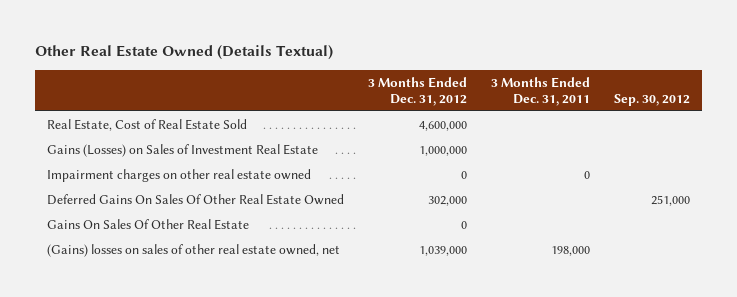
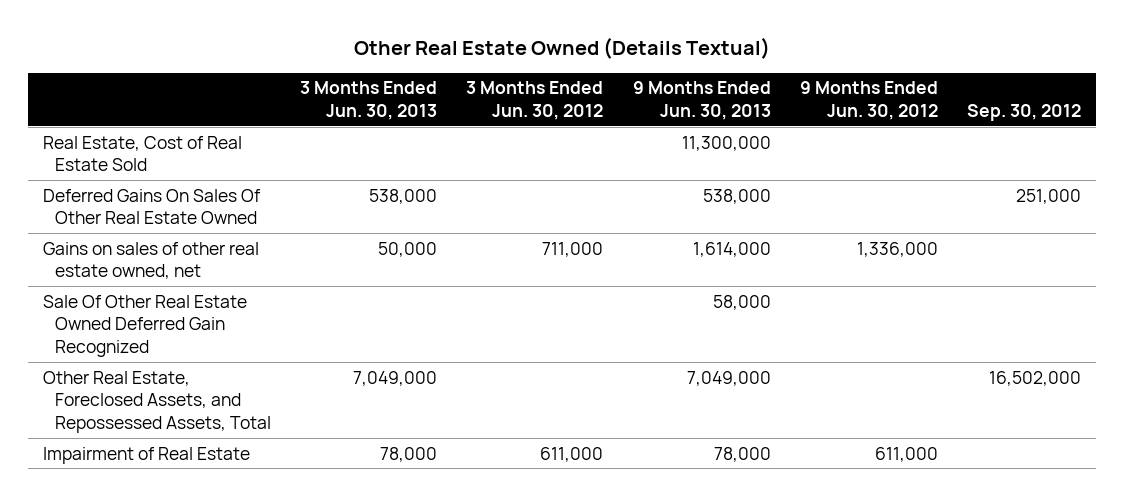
- | 3 Months Ended Dec. 31, 2012 | 3 Months Ended Dec. 31, 2011 | Sep. 30, 2012
+ | 3 Months Ended Jun. 30, 2013 | 3 Months Ended Jun. 30, 2012 | 9 Months Ended Jun. 30, 2013 | 9 Months Ended Jun. 30, 2012 | Sep. 30, 2012
- Gains (Losses) on Sales of Investment Real Estate | 1,000,000 | |
- Impairment charges on other real estate owned | 0 | 0 |
- Gains On Sales Of Other Real Estate | 0 | |
- (Gains) losses on sales of other real estate owned, net | 1,039,000 | 198,000 |
+ Gains on sales of other real estate owned, net | 50,000 | 711,000 | 1,614,000 | 1,336,000 |
+ Sale Of Other Real Estate Owned Deferred Gain Recognized | | | 58,000 | |
+ Other Real Estate, Foreclosed Assets, and Repossessed Assets, Total | 7,049,000 | | 7,049,000 | | 16,502,000
+ Impairment of Real Estate | 78,000 | 611,000 | 78,000 | 611,000 |

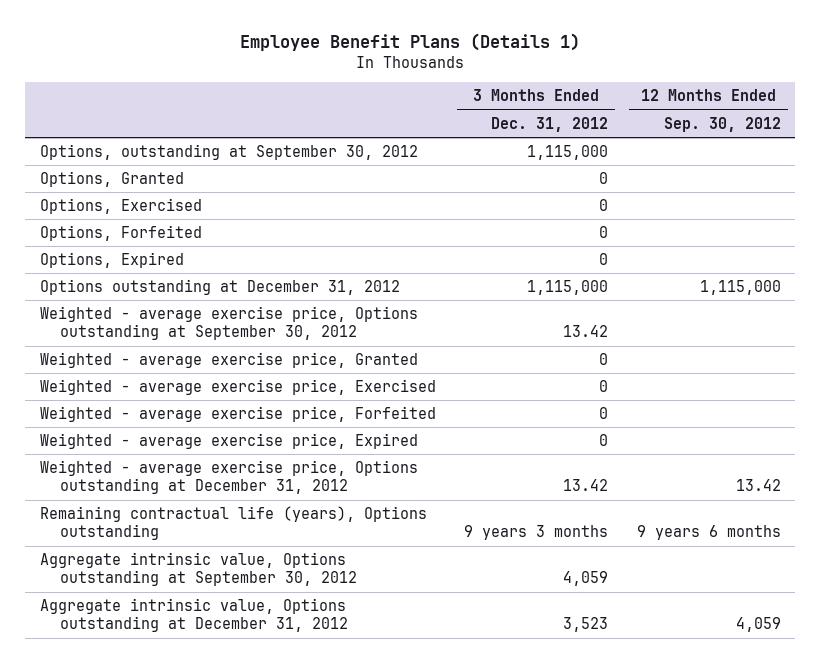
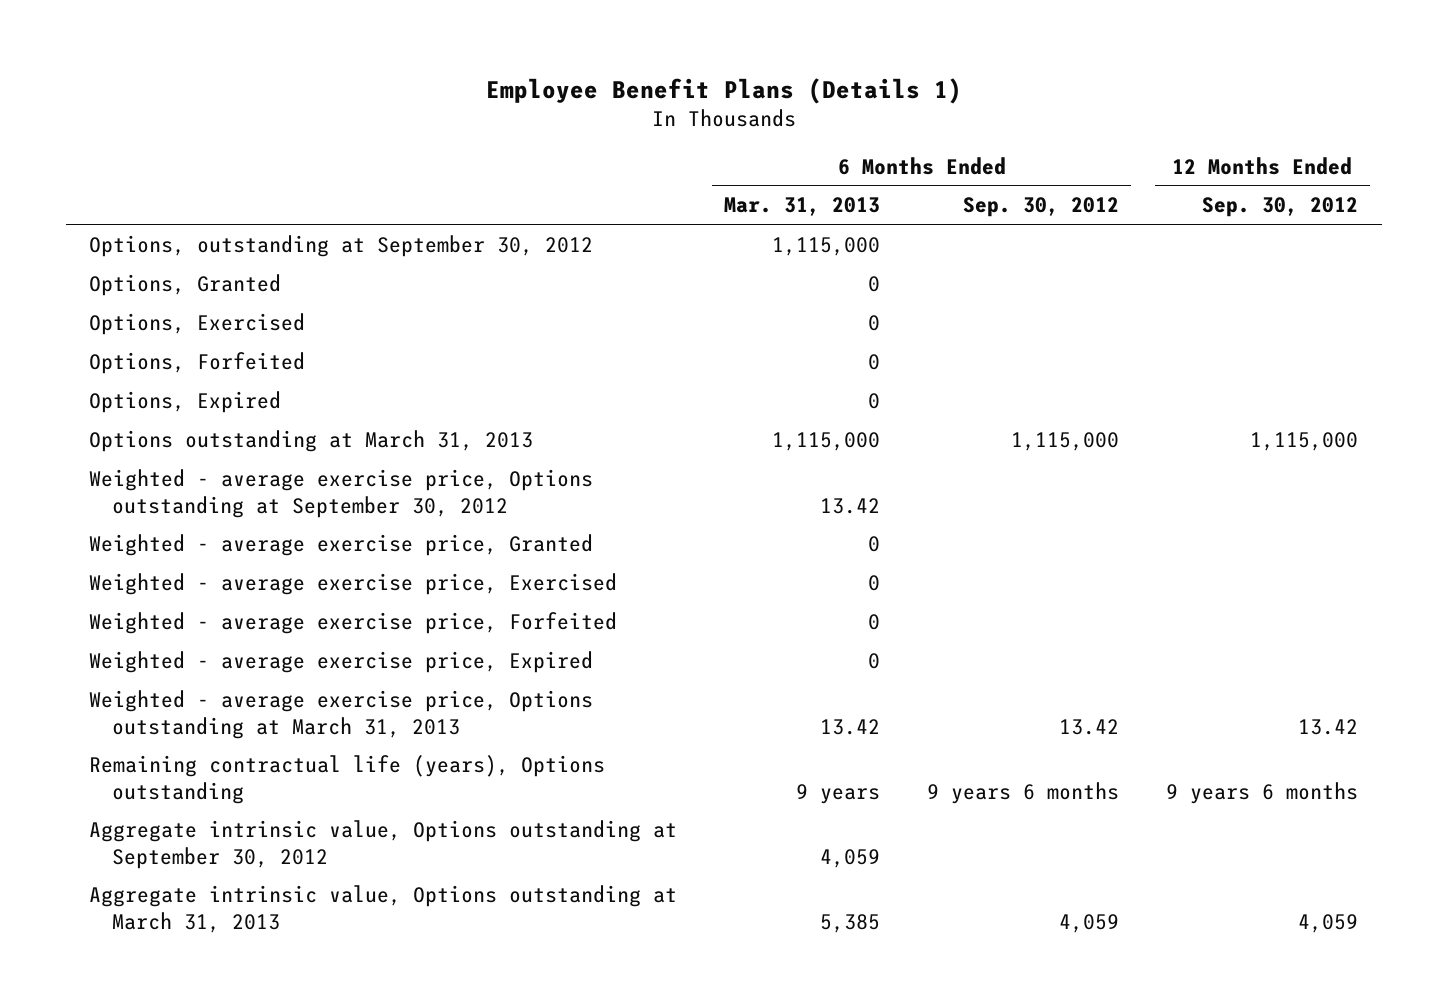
- | 3 Months Ended Dec. 31, 2012 | 12 Months Ended Sep. 30, 2012
+ | 6 Months Ended Mar. 31, 2013 | 6 Months Ended Sep. 30, 2012 | 12 Months Ended Sep. 30, 2012
- Options outstanding at December 31, 2012 | 1,115,000 | 1,115,000
+ Options outstanding at March 31, 2013 | 1,115,000 | 1,115,000 | 1,115,000
- Weighted - average exercise price, Options outstanding at December 31, 2012 | 13.42 | 13.42
+ Weighted - average exercise price, Options outstanding at March 31, 2013 | 13.42 | 13.42 | 13.42
- Aggregate intrinsic value, Options outstanding at December 31, 2012 | 3,523 | 4,059
+ Aggregate intrinsic value, Options outstanding at March 31, 2013 | 5,385 | 4,059 | 4,059

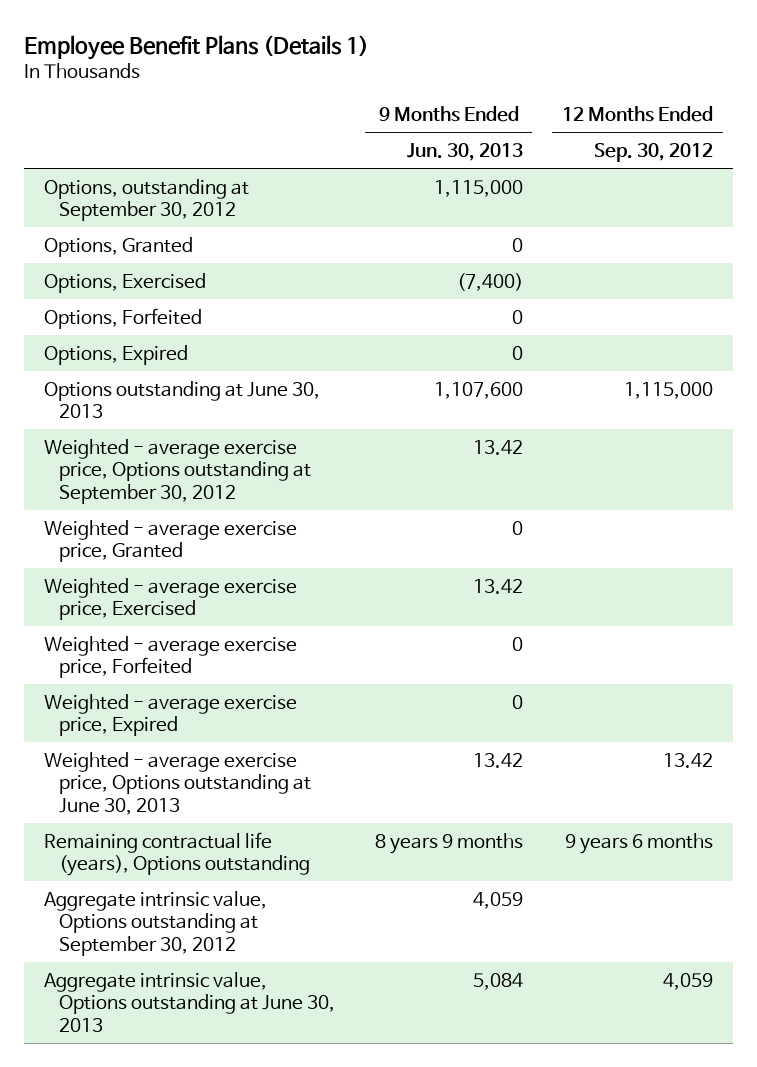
- | 6 Months Ended Mar. 31, 2013 | 6 Months Ended Sep. 30, 2012 | 12 Months Ended Sep. 30, 2012
+ | 9 Months Ended Jun. 30, 2013 | 12 Months Ended Sep. 30, 2012
- Options outstanding at March 31, 2013 | 1,115,000 | 1,115,000 | 1,115,000
+ Options outstanding at June 30, 2013 | 1,107,600 | 1,115,000
- Weighted - average exercise price, Options outstanding at March 31, 2013 | 13.42 | 13.42 | 13.42
+ Weighted - average exercise price, Options outstanding at June 30, 2013 | 13.42 | 13.42
- Aggregate intrinsic value, Options outstanding at March 31, 2013 | 5,385 | 4,059 | 4,059
+ Aggregate intrinsic value, Options outstanding at June 30, 2013 | 5,084 | 4,059

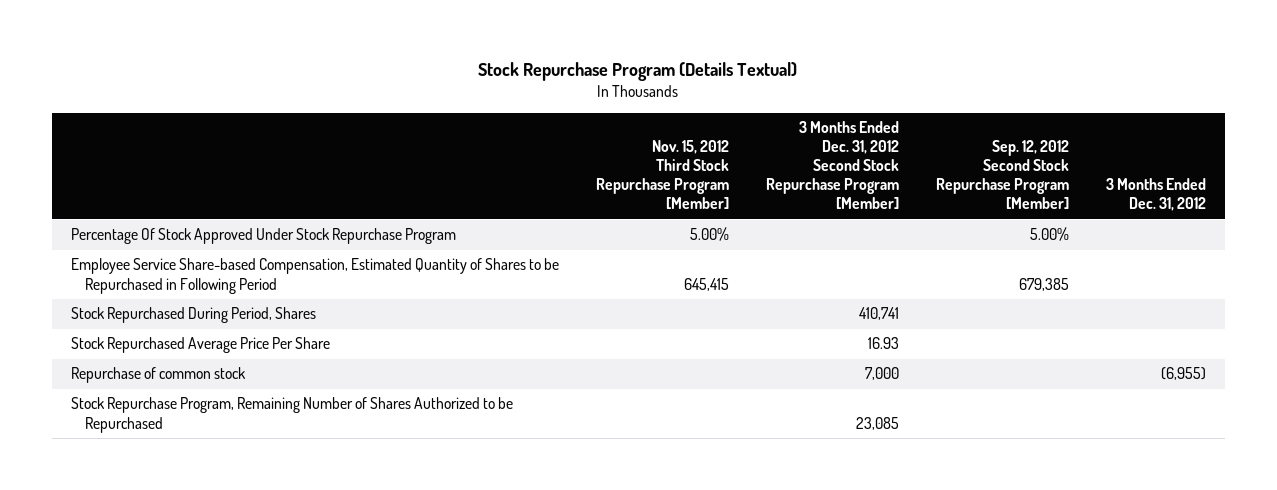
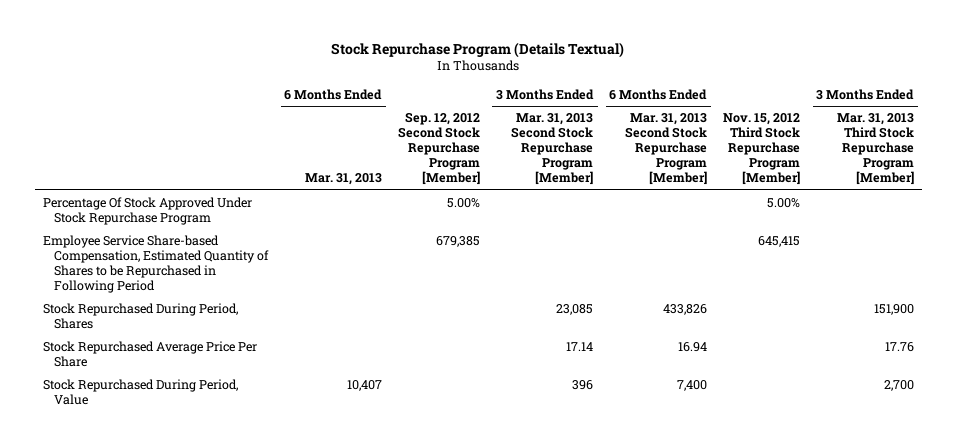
- | Nov. 15, 2012 Third Stock Repurchase Program [Member] | 3 Months Ended Dec. 31, 2012 Second Stock Repurchase Program [Member] | Sep. 12, 2012 Second Stock Repurchase Program [Member] | 3 Months Ended Dec. 31, 2012
+ | 6 Months Ended Mar. 31, 2013 | Sep. 12, 2012 Second Stock Repurchase Program [Member] | 3 Months Ended Mar. 31, 2013 Second Stock Repurchase Program [Member] | 6 Months Ended Mar. 31, 2013 Second Stock Repurchase Program [Member] | Nov. 15, 2012 Third Stock Repurchase Program [Member] | 3 Months Ended Mar. 31, 2013 Third Stock Repurchase Program [Member]
- Repurchase of common stock | | 7,000 | | (6,955)
- Stock Repurchase Program, Remaining Number of Shares Authorized to be Repurchased | | 23,085 | |
+ Stock Repurchased During Period, Value | 10,407 | | 396 | 7,400 | | 2,700

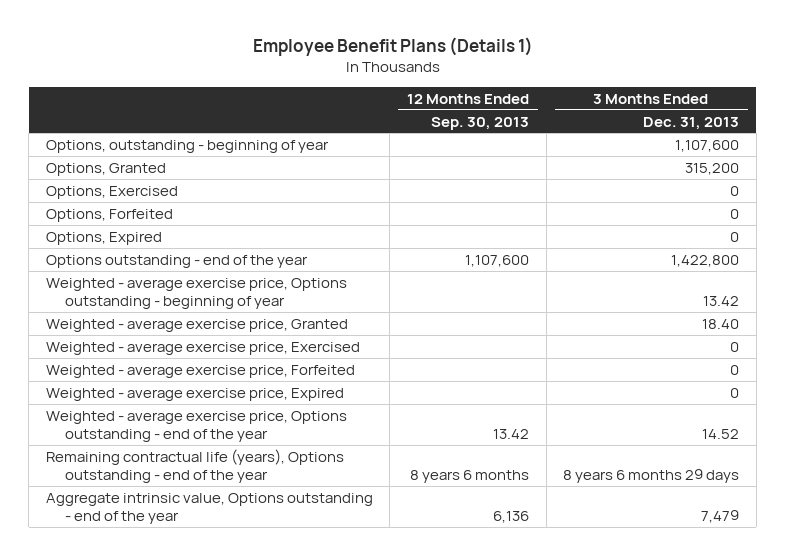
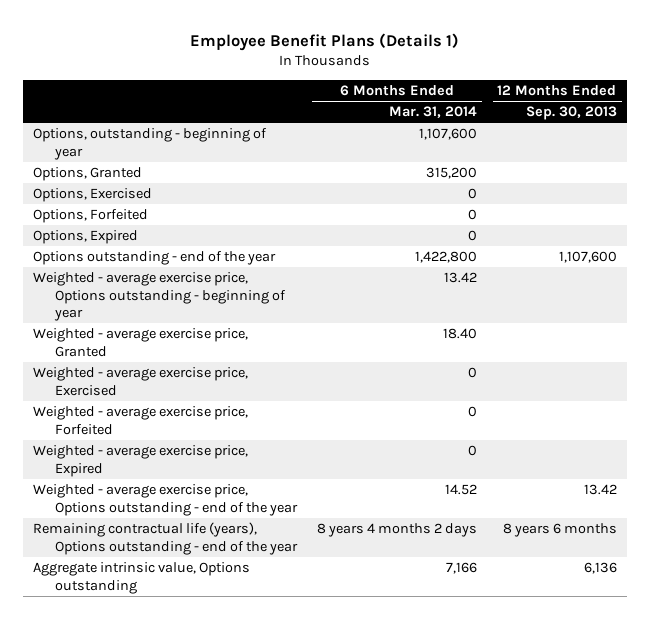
- | 12 Months Ended Sep. 30, 2013 | 3 Months Ended Dec. 31, 2013
+ | 6 Months Ended Mar. 31, 2014 | 12 Months Ended Sep. 30, 2013
- Aggregate intrinsic value, Options outstanding - end of the year | 6,136 | 7,479
+ Aggregate intrinsic value, Options outstanding | 7,166 | 6,136

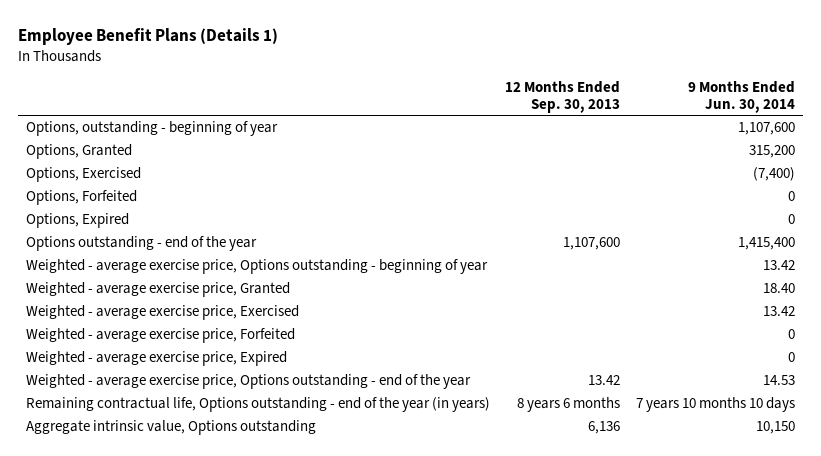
- | 6 Months Ended Mar. 31, 2014 | 12 Months Ended Sep. 30, 2013
+ | 12 Months Ended Sep. 30, 2013 | 9 Months Ended Jun. 30, 2014
- Remaining contractual life (years), Options outstanding - end of the year | 8 years 4 months 2 days | 8 years 6 months
+ Remaining contractual life, Options outstanding - end of the year (in years) | 8 years 6 months | 7 years 10 months 10 days

